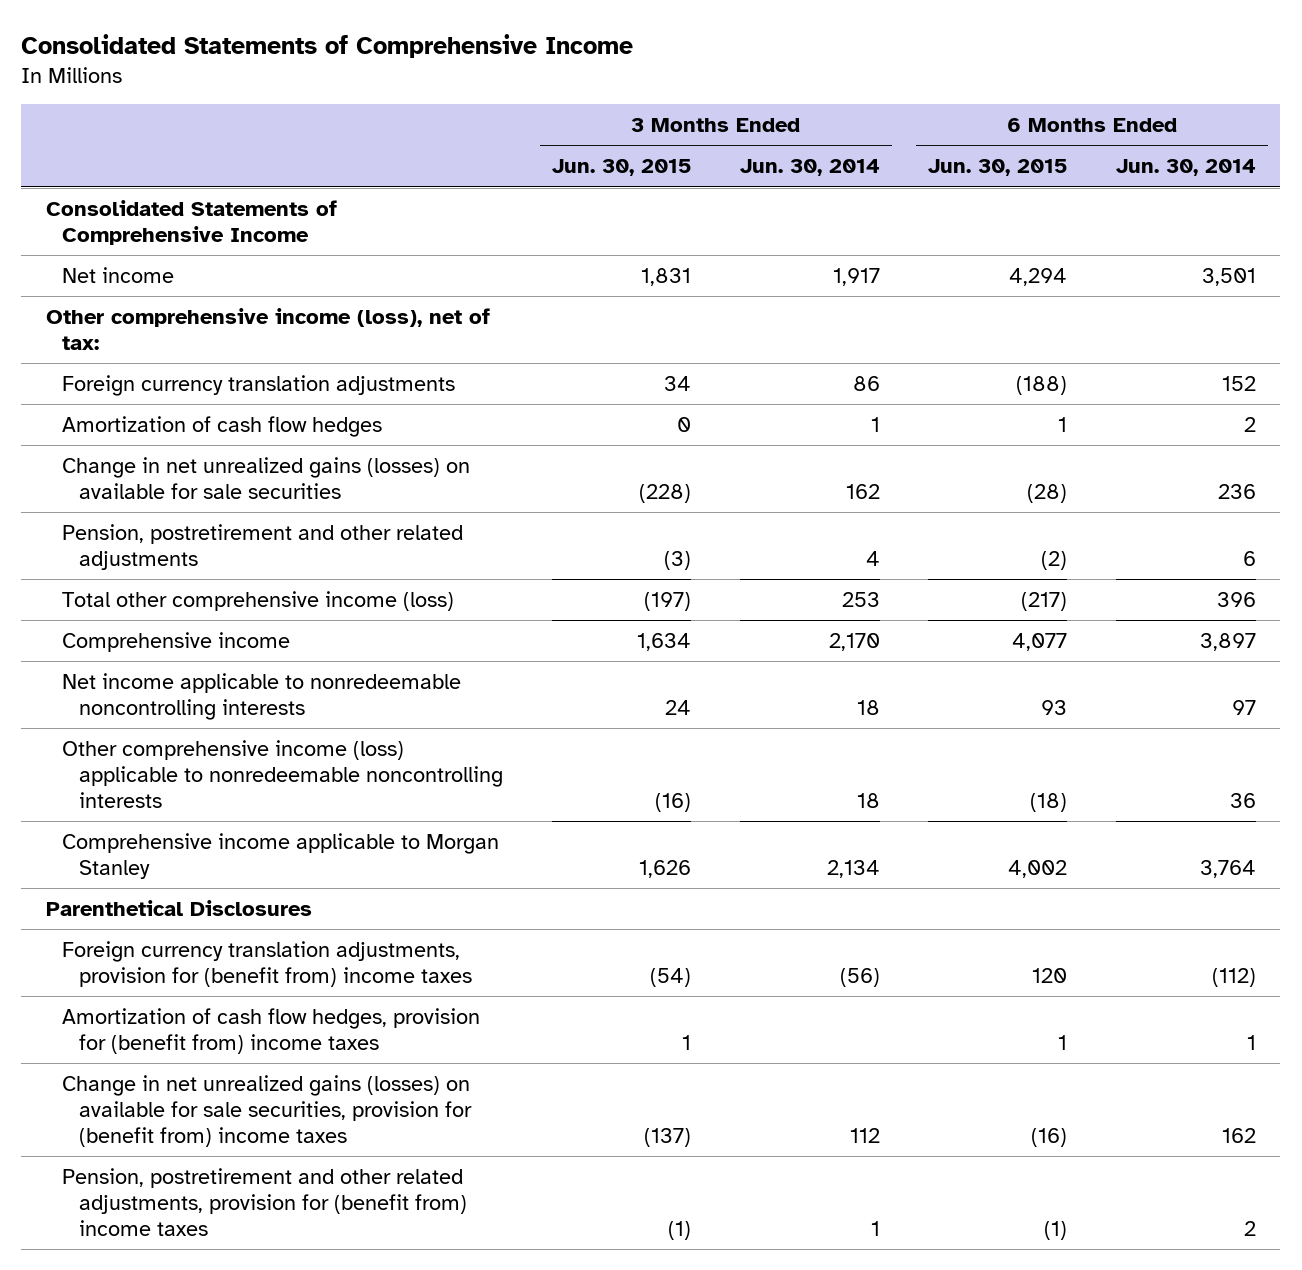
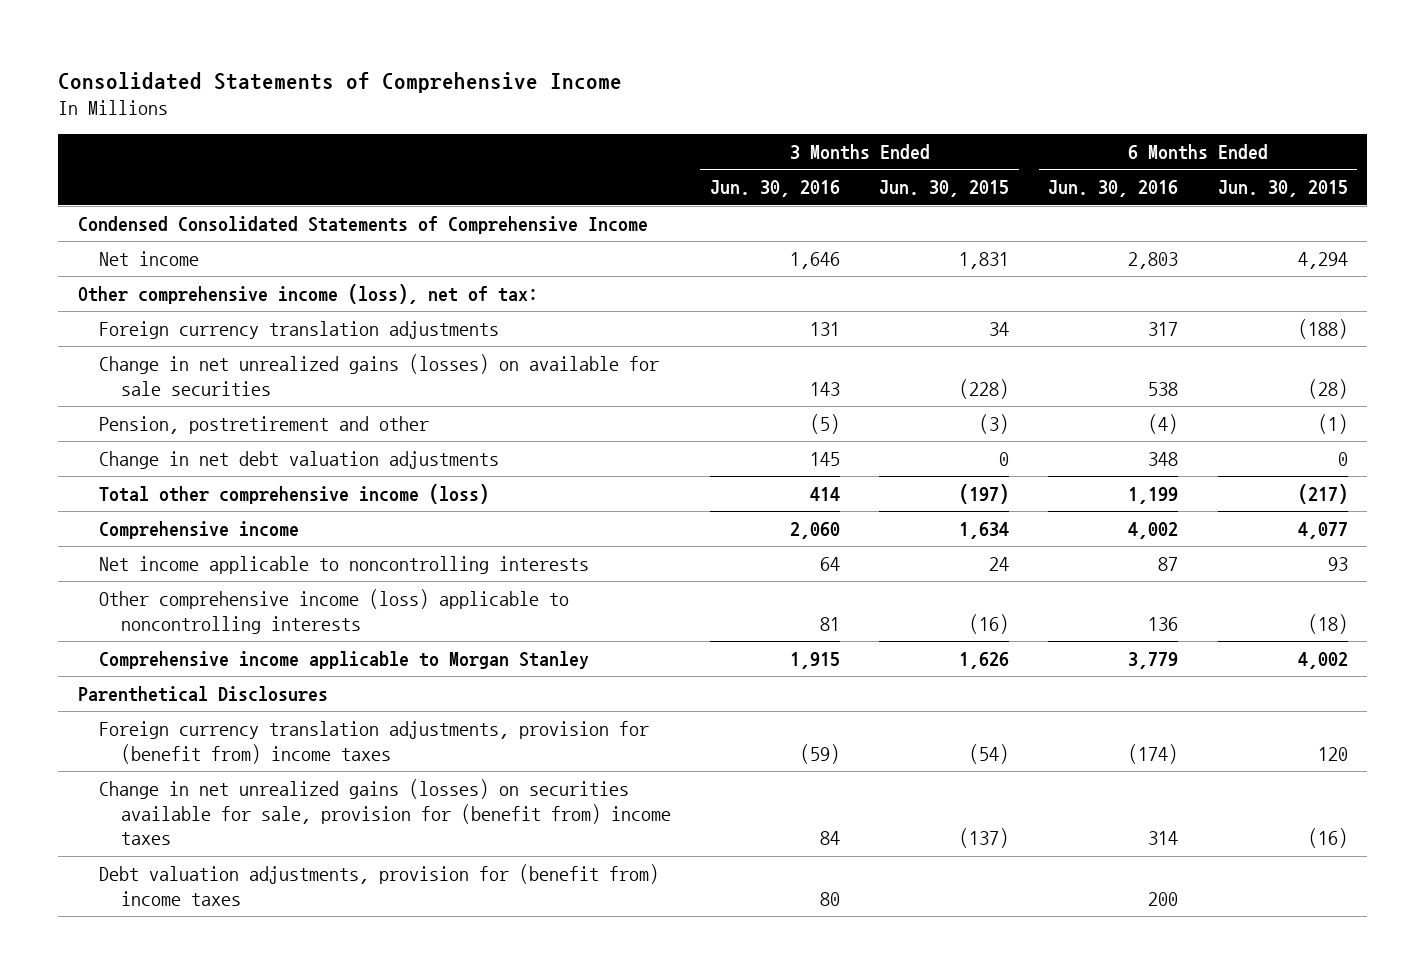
- | 3 Months Ended Jun. 30, 2015 | 3 Months Ended Jun. 30, 2014 | 6 Months Ended Jun. 30, 2015 | 6 Months Ended Jun. 30, 2014
+ | 3 Months Ended Jun. 30, 2016 | 3 Months Ended Jun. 30, 2015 | 6 Months Ended Jun. 30, 2016 | 6 Months Ended Jun. 30, 2015
- Consolidated Statements of Comprehensive Income
+ Condensed Consolidated Statements of Comprehensive Income
- Amortization of cash flow hedges | 0 | 1 | 1 | 2
- Pension, postretirement and other related adjustments | (3) | 4 | (2) | 6
+ Pension, postretirement and other | (5) | (3) | (4) | (1)
+ Change in net debt valuation adjustments | 145 | 0 | 348 | 0
- Net income applicable to nonredeemable noncontrolling interests | 24 | 18 | 93 | 97
- Other comprehensive income (loss) applicable to nonredeemable noncontrolling interests | (16) | 18 | (18) | 36
+ Net income applicable to noncontrolling interests | 64 | 24 | 87 | 93
+ Other comprehensive income (loss) applicable to noncontrolling interests | 81 | (16) | 136 | (18)
- Amortization of cash flow hedges, provision for (benefit from) income taxes | 1 | | 1 | 1
- Change in net unrealized gains (losses) on available for sale securities, provision for (benefit from) income taxes | (137) | 112 | (16) | 162
- Pension, postretirement and other related adjustments, provision for (benefit from) income taxes | (1) | 1 | (1) | 2
+ Change in net unrealized gains (losses) on securities available for sale, provision for (benefit from) income taxes | 84 | (137) | 314 | (16)
+ Debt valuation adjustments, provision for (benefit from) income taxes | 80 | | 200 |

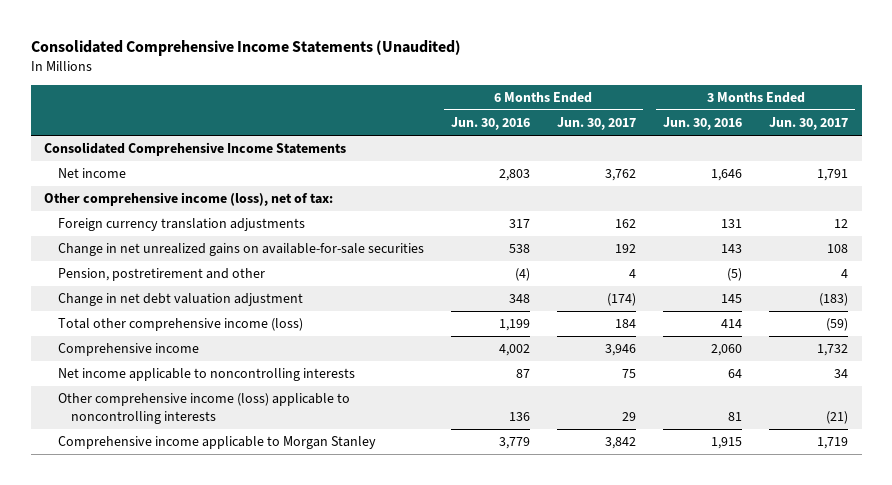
- Consolidated Statements of Comprehensive Income
+ Consolidated Comprehensive Income Statements (Unaudited)
- | 3 Months Ended Jun. 30, 2016 | 3 Months Ended Jun. 30, 2015 | 6 Months Ended Jun. 30, 2016 | 6 Months Ended Jun. 30, 2015
+ | 6 Months Ended Jun. 30, 2016 | 6 Months Ended Jun. 30, 2017 | 3 Months Ended Jun. 30, 2016 | 3 Months Ended Jun. 30, 2017
- Condensed Consolidated Statements of Comprehensive Income
+ Consolidated Comprehensive Income Statements
- Change in net unrealized gains (losses) on available for sale securities | 143 | (228) | 538 | (28)
+ Change in net unrealized gains on available-for-sale securities | 538 | 192 | 143 | 108
- Change in net debt valuation adjustments | 145 | 0 | 348 | 0
+ Change in net debt valuation adjustment | 348 | (174) | 145 | (183)
- Parenthetical Disclosures
- Foreign currency translation adjustments, provision for (benefit from) income taxes | (59) | (54) | (174) | 120
- Change in net unrealized gains (losses) on securities available for sale, provision for (benefit from) income taxes | 84 | (137) | 314 | (16)
- Debt valuation adjustments, provision for (benefit from) income taxes | 80 | | 200 |

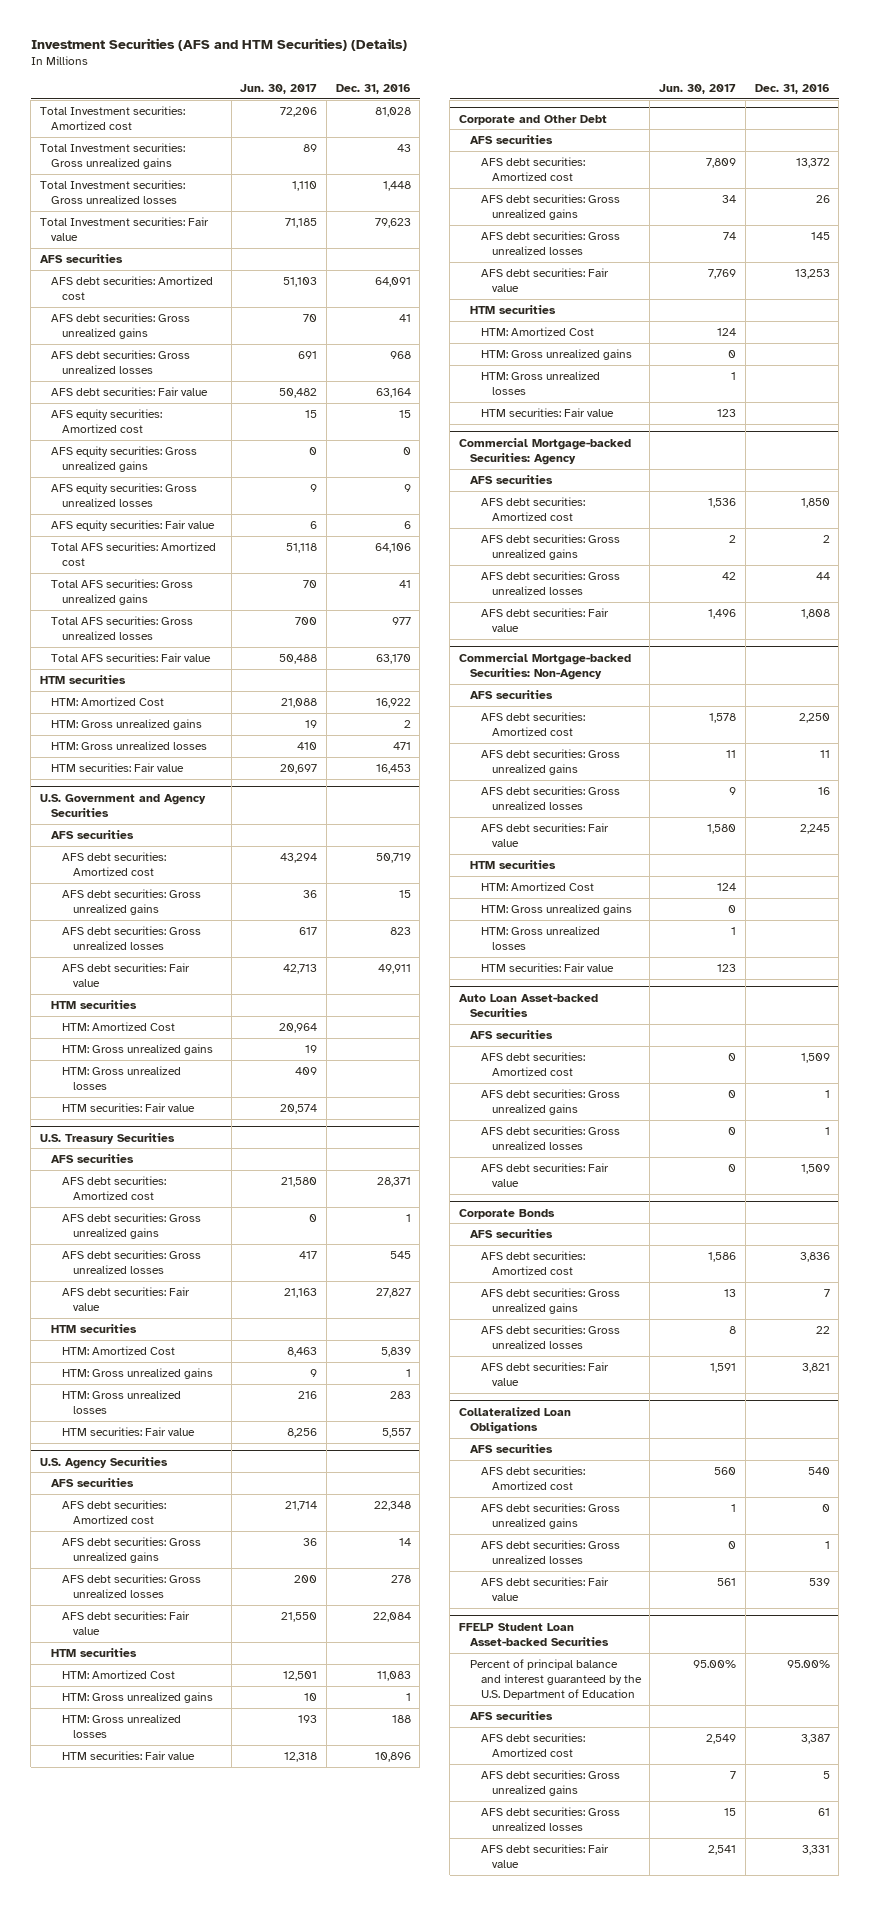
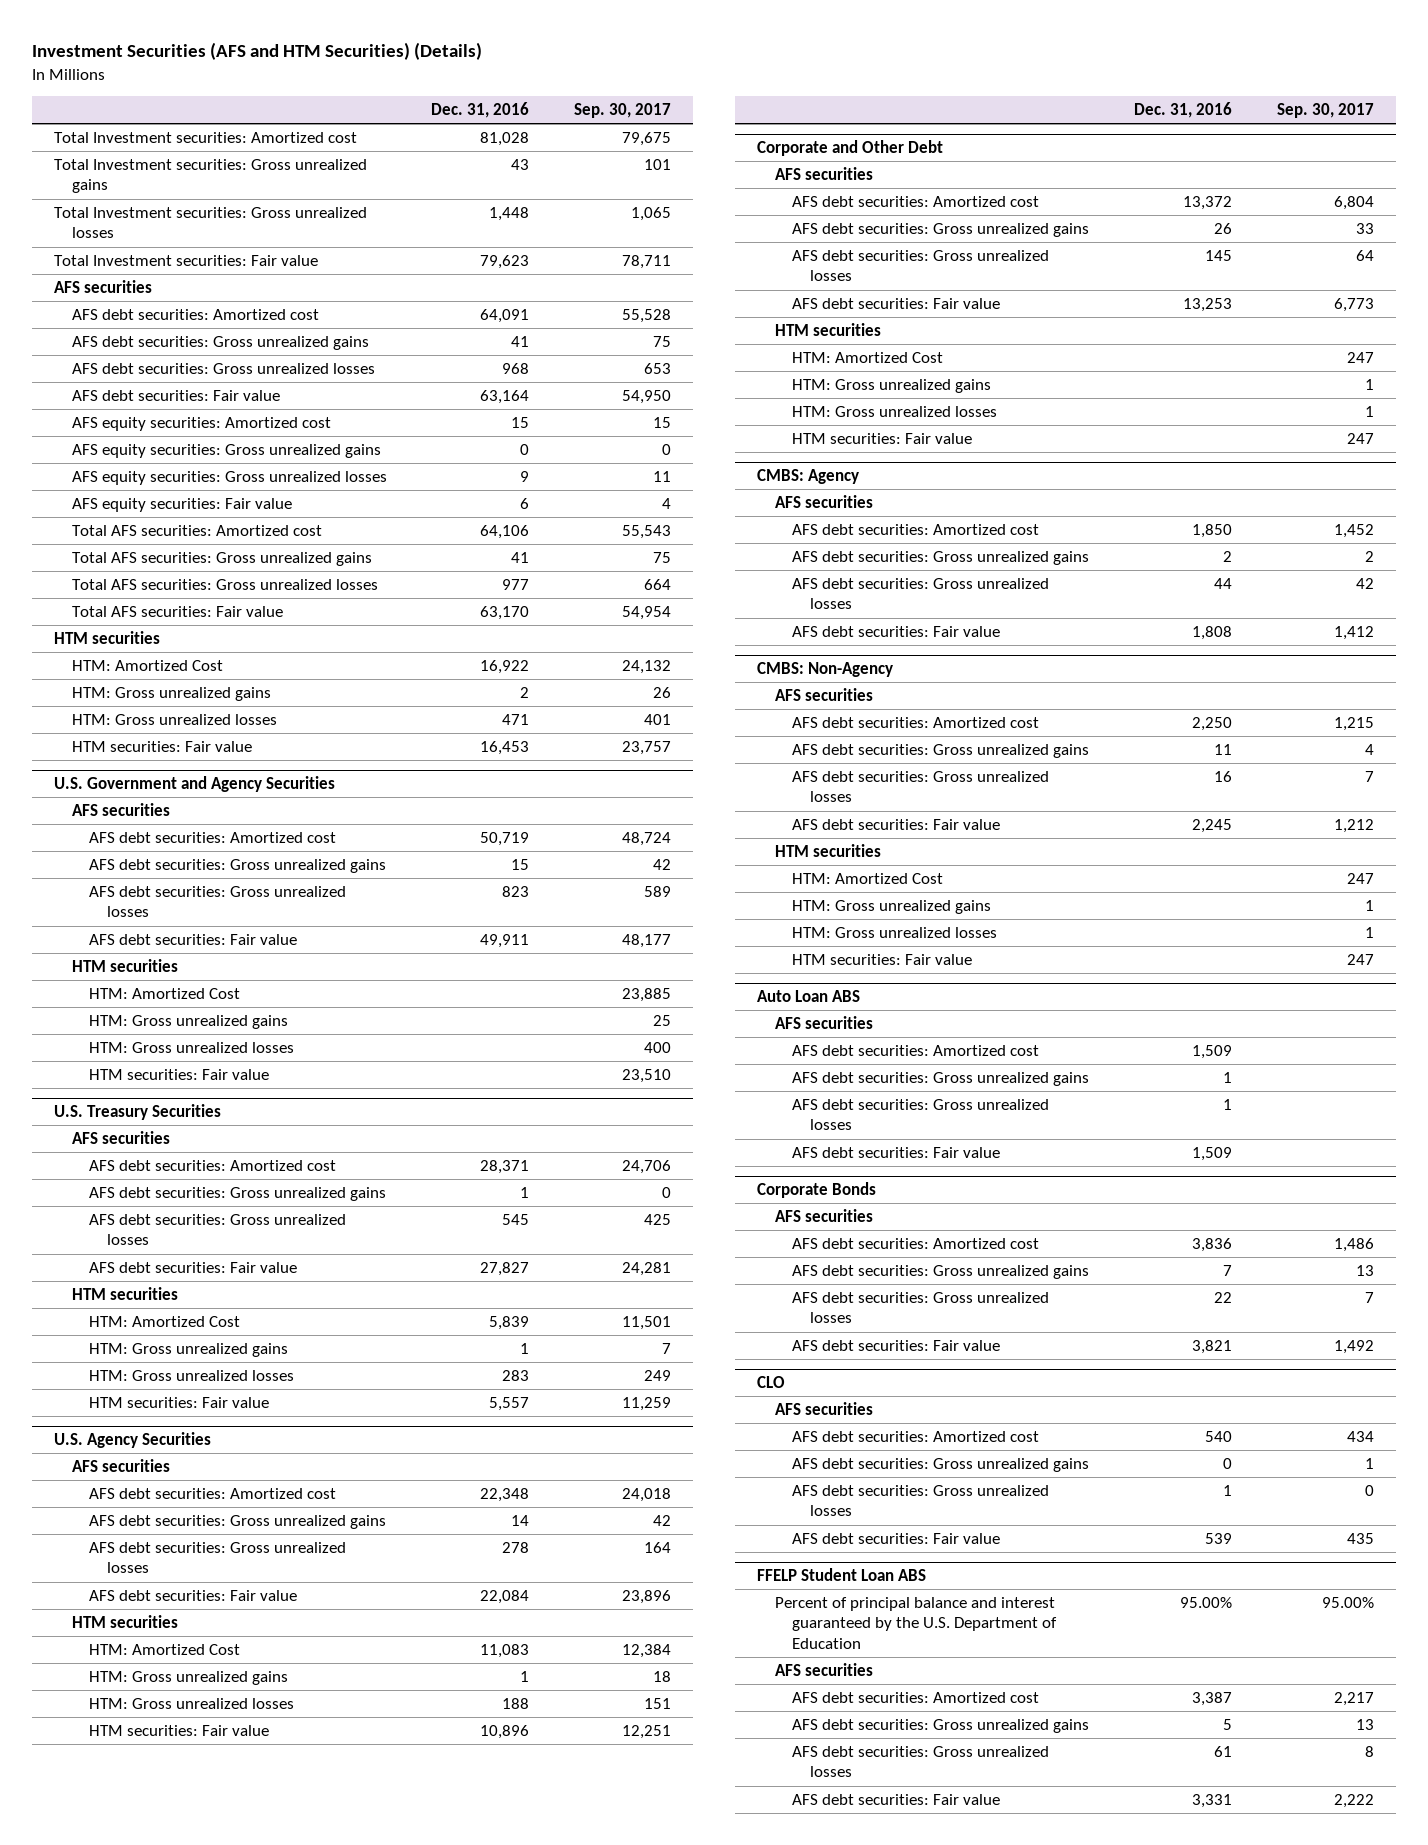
- | Jun. 30, 2017 | Dec. 31, 2016
+ | Dec. 31, 2016 | Sep. 30, 2017
- Commercial Mortgage-backed Securities: Agency
+ CMBS: Agency
- Commercial Mortgage-backed Securities: Non-Agency
+ CMBS: Non-Agency
- Auto Loan Asset-backed Securities
+ Auto Loan ABS
- Collateralized Loan Obligations
+ CLO
- FFELP Student Loan Asset-backed Securities
+ FFELP Student Loan ABS

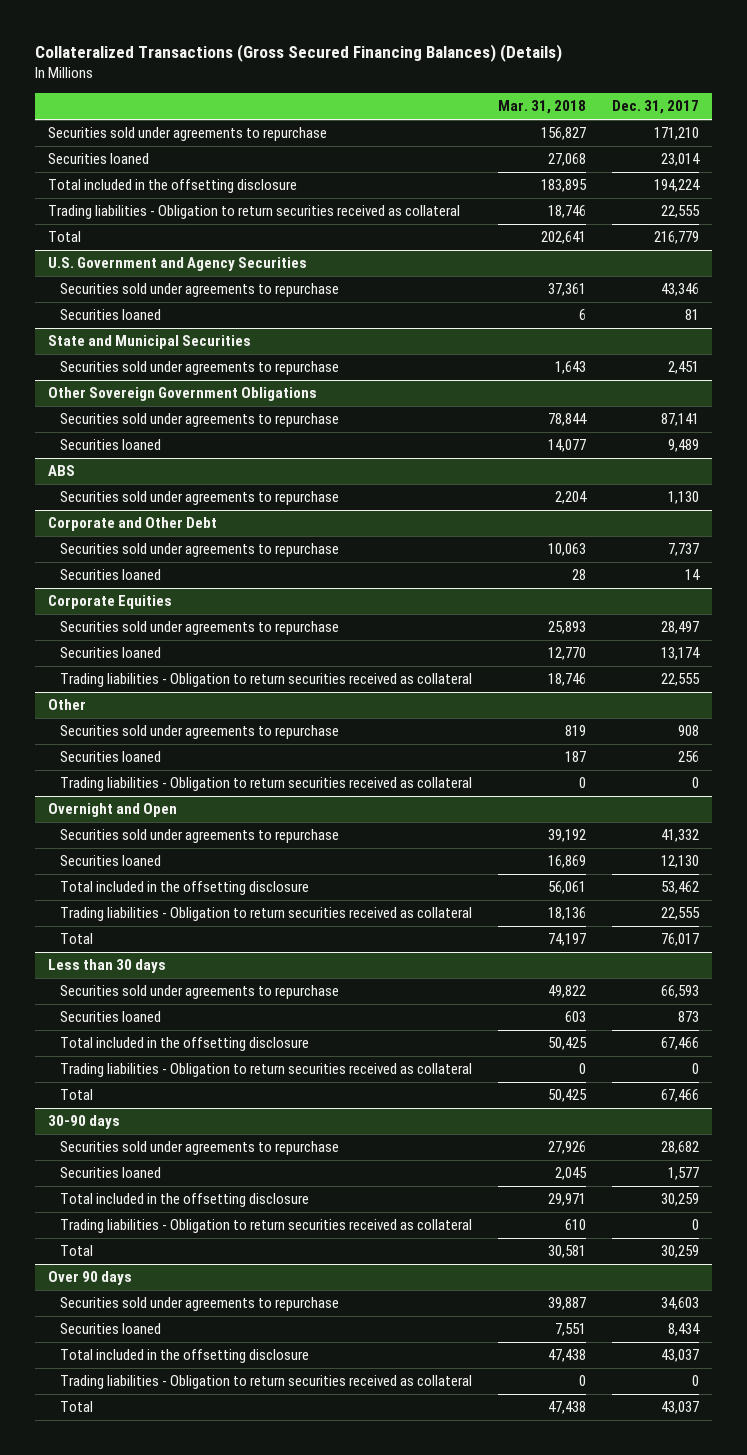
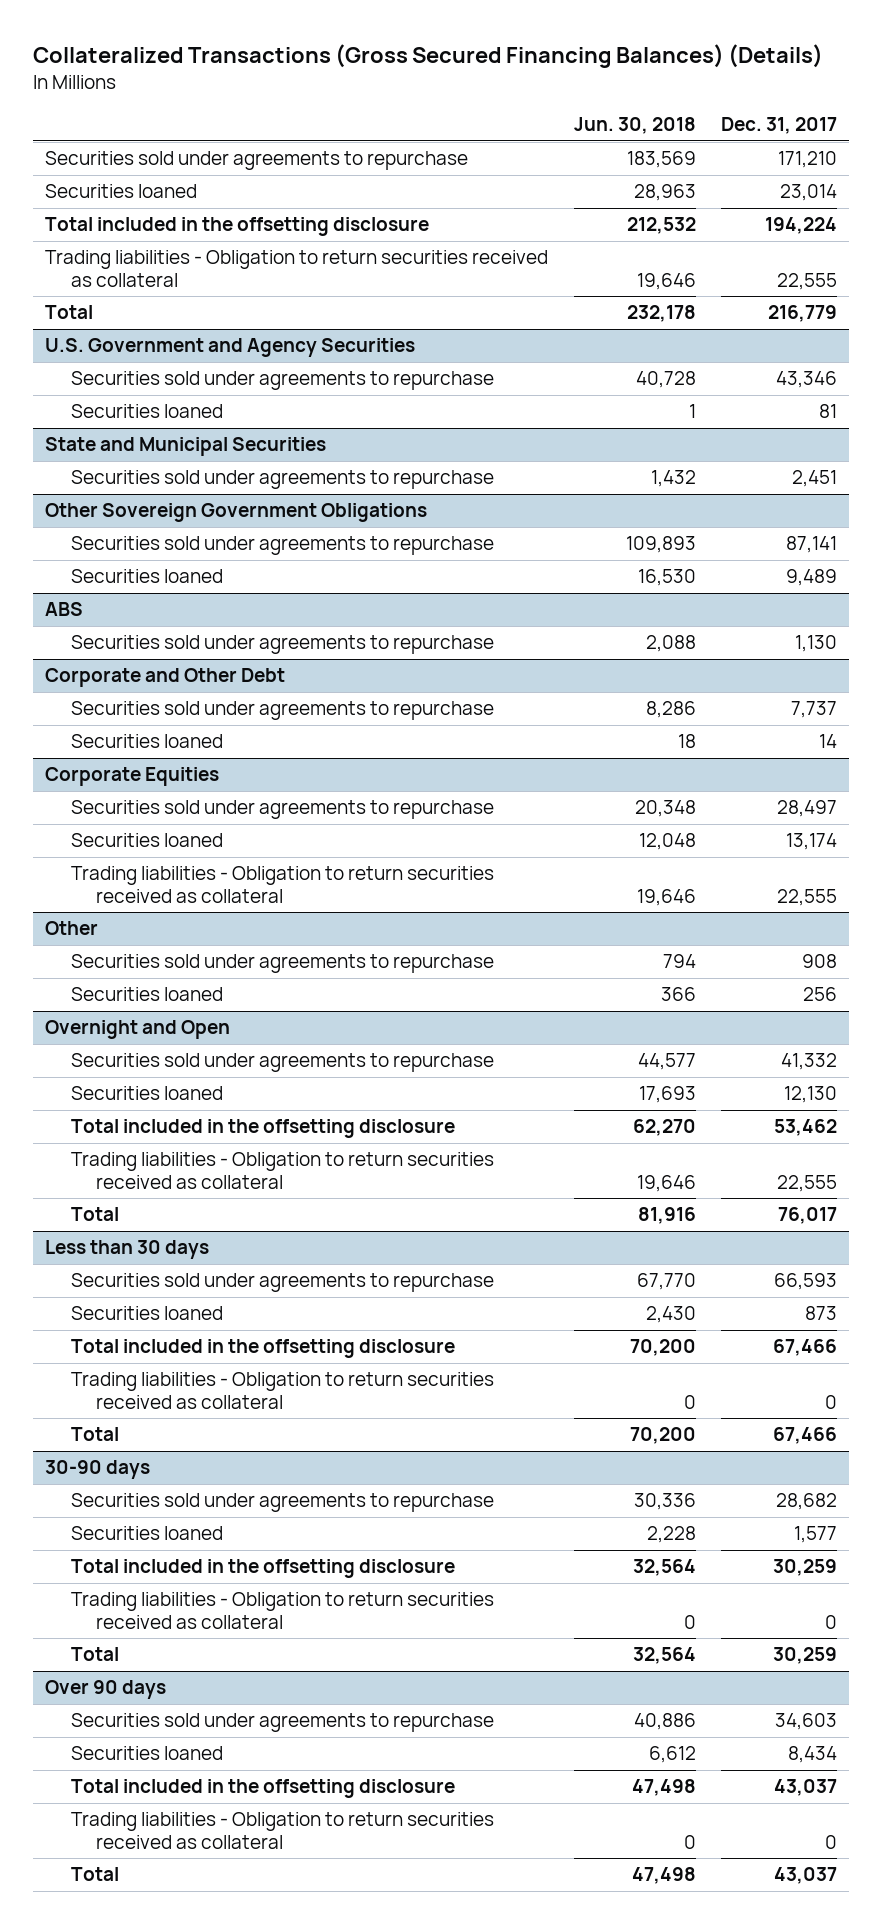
- | Mar. 31, 2018 | Dec. 31, 2017
+ | Jun. 30, 2018 | Dec. 31, 2017
@ Other
- Trading liabilities - Obligation to return securities received as collateral | 0 | 0

